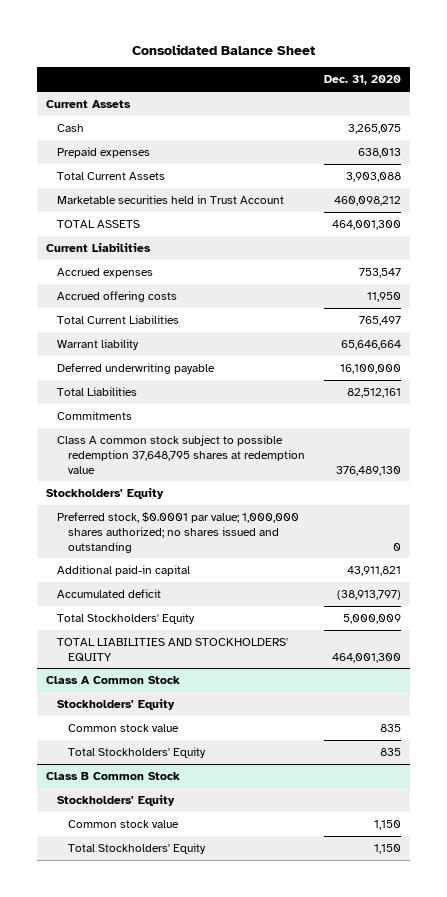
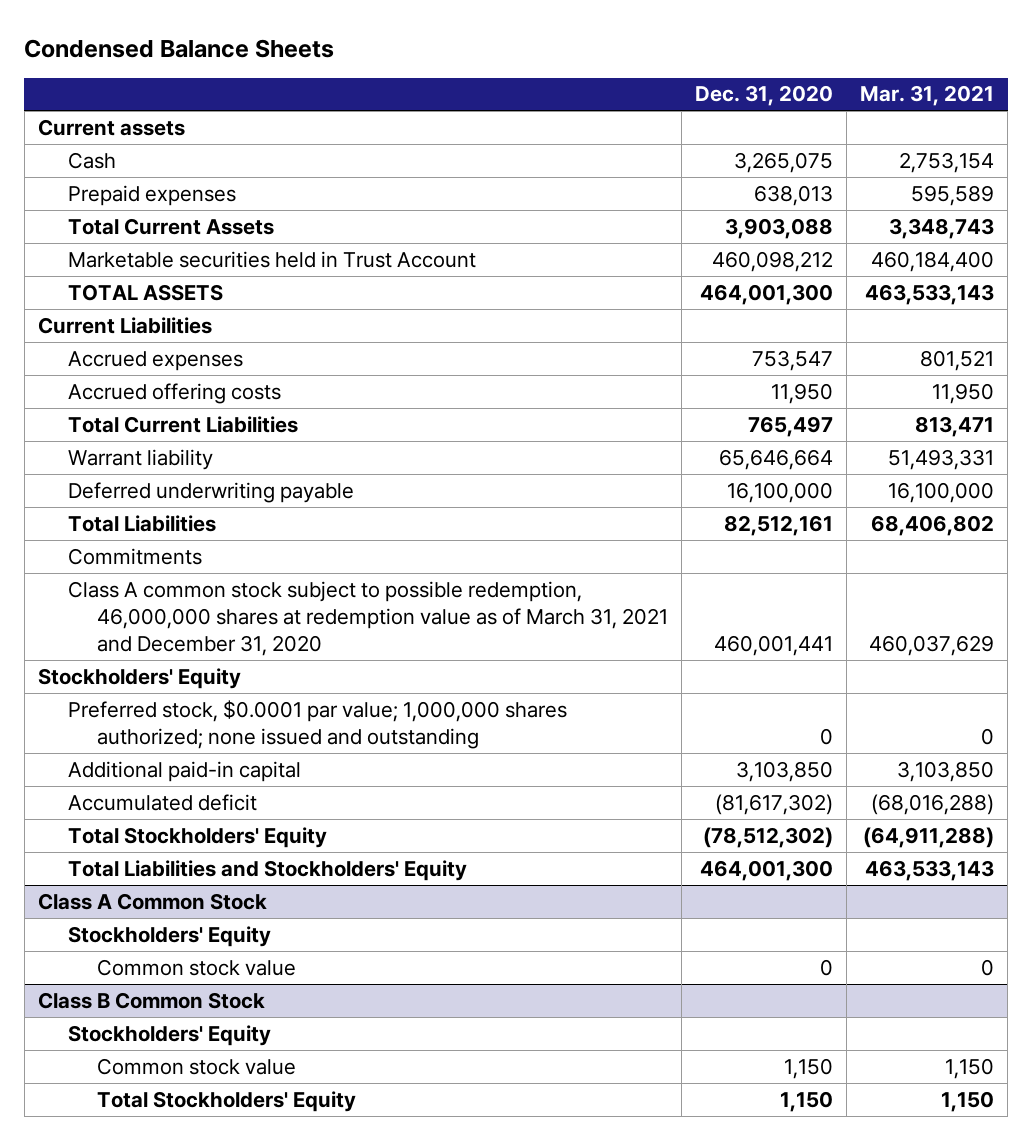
- Consolidated Balance Sheet
+ Condensed Balance Sheets
- | Dec. 31, 2020
+ | Dec. 31, 2020 | Mar. 31, 2021
- Current Assets
+ Current assets
- Class A common stock subject to possible redemption 37,648,795 shares at redemption value | 376,489,130
+ Class A common stock subject to possible redemption, 46,000,000 shares at redemption value as of March 31, 2021 and December 31, 2020 | 460,001,441 | 460,037,629
- Preferred stock, $0.0001 par value; 1,000,000 shares authorized; no shares issued and outstanding | 0
- Additional paid-in capital | 43,911,821
- Accumulated deficit | (38,913,797)
- Total Stockholders' Equity | 5,000,009
- TOTAL LIABILITIES AND STOCKHOLDERS' EQUITY | 464,001,300
+ Preferred stock, $0.0001 par value; 1,000,000 shares authorized; none issued and outstanding | 0 | 0
+ Additional paid-in capital | 3,103,850 | 3,103,850
+ Accumulated deficit | (81,617,302) | (68,016,288)
+ Total Stockholders' Equity | (78,512,302) | (64,911,288)
+ Total Liabilities and Stockholders' Equity | 464,001,300 | 463,533,143
@ Class A Common Stock
- Common stock value | 835
- Total Stockholders' Equity | 835
+ Common stock value | 0 | 0

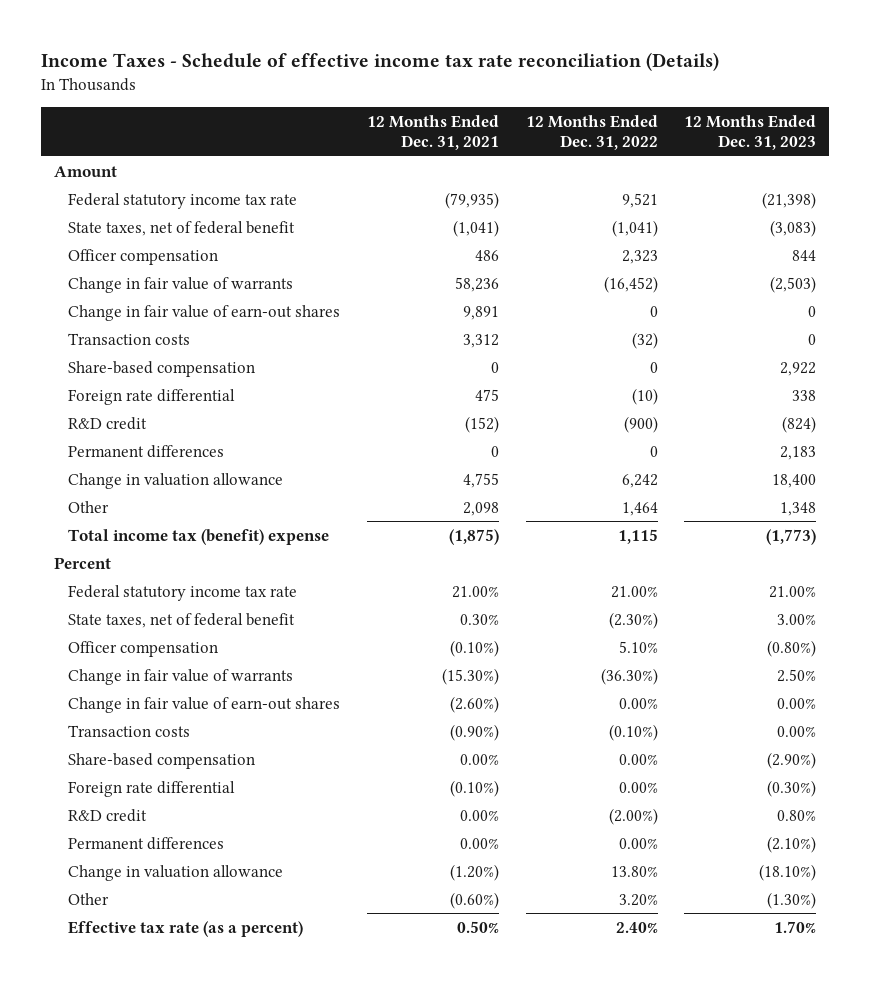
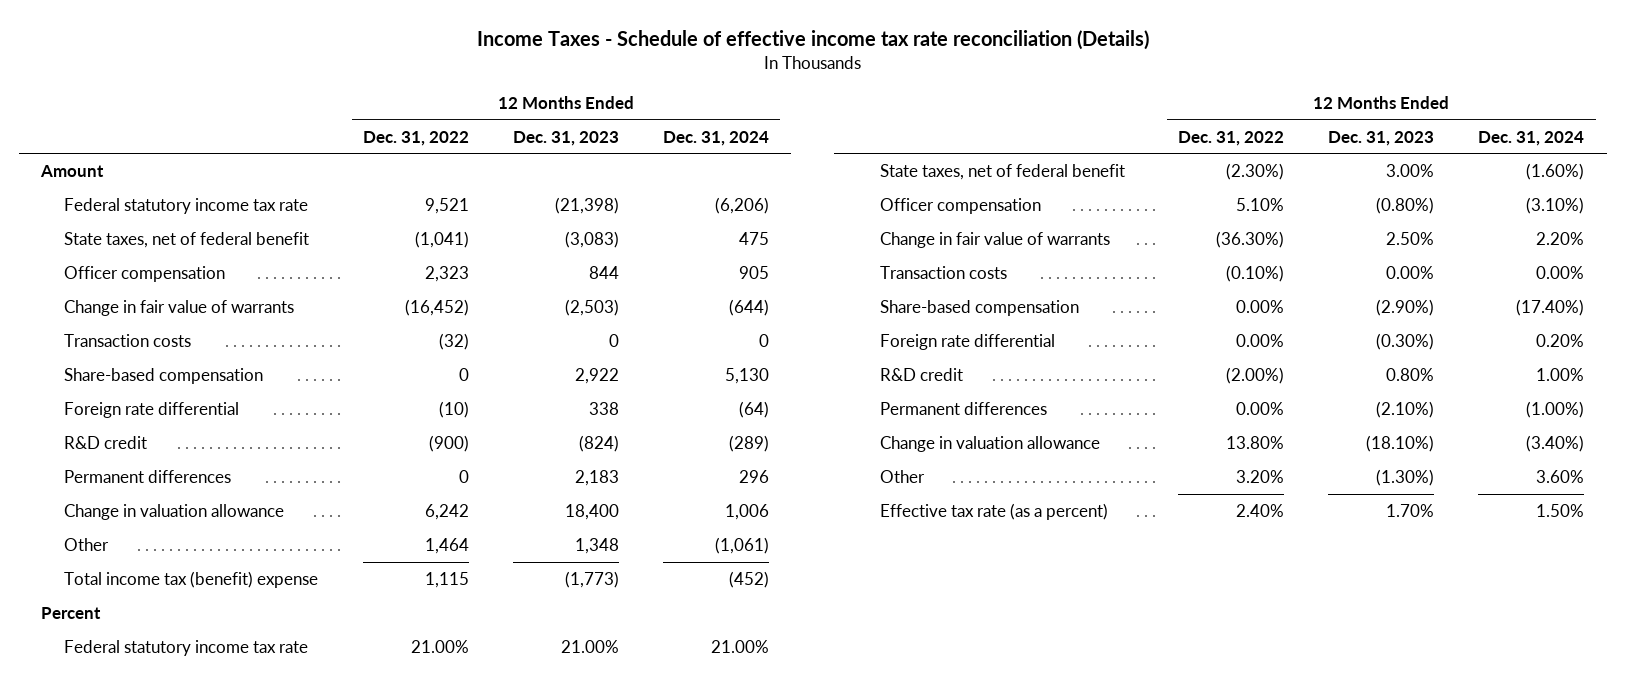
- | 12 Months Ended Dec. 31, 2021 | 12 Months Ended Dec. 31, 2022 | 12 Months Ended Dec. 31, 2023
+ | 12 Months Ended Dec. 31, 2022 | 12 Months Ended Dec. 31, 2023 | 12 Months Ended Dec. 31, 2024
- Change in fair value of earn-out shares | 9,891 | 0 | 0
- Change in fair value of earn-out shares | (2.60%) | 0.00% | 0.00%

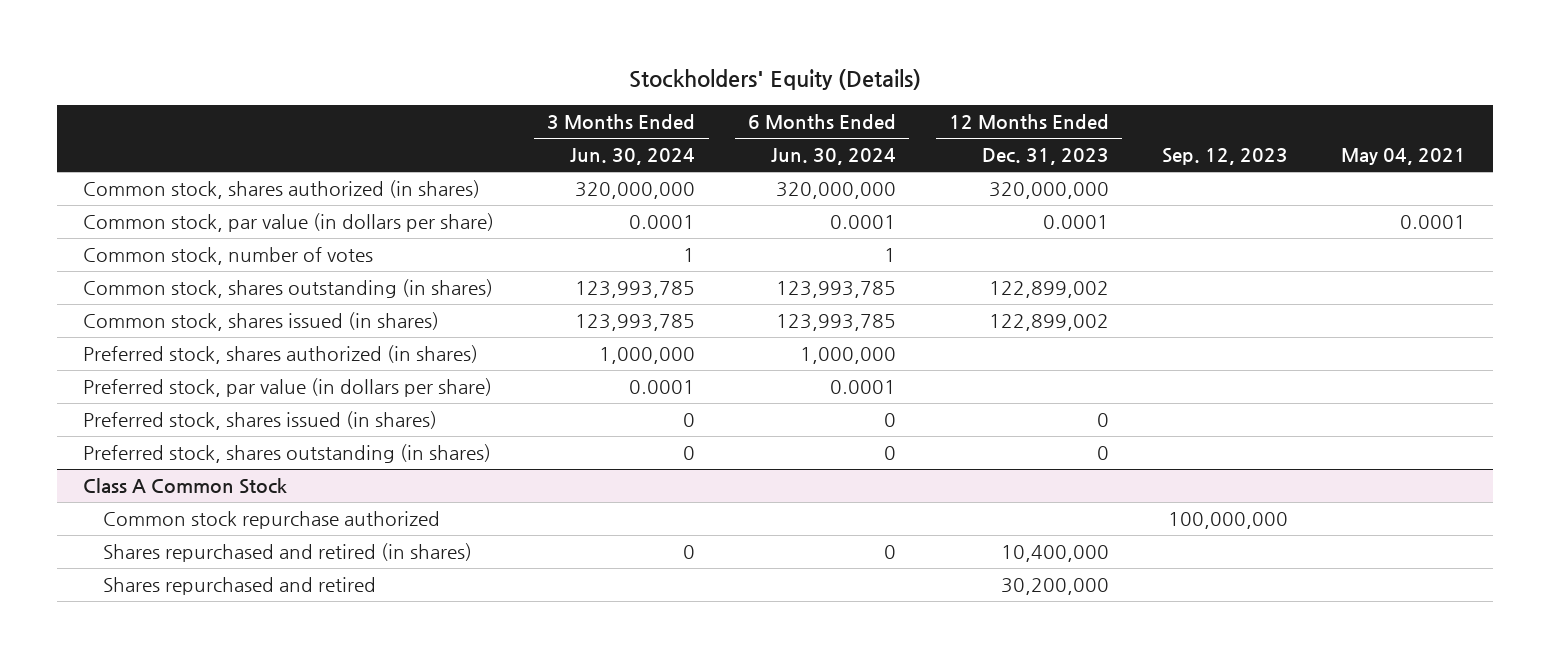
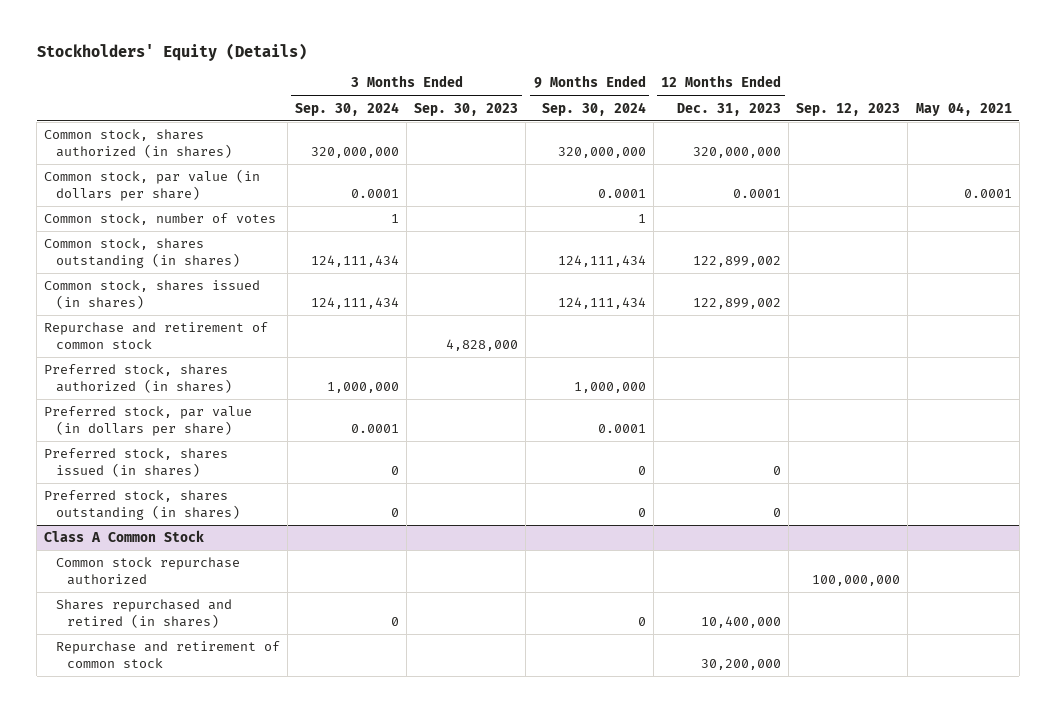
- | 3 Months Ended Jun. 30, 2024 | 6 Months Ended Jun. 30, 2024 | 12 Months Ended Dec. 31, 2023 | Sep. 12, 2023 | May 04, 2021
+ | 3 Months Ended Sep. 30, 2024 | 3 Months Ended Sep. 30, 2023 | 9 Months Ended Sep. 30, 2024 | 12 Months Ended Dec. 31, 2023 | Sep. 12, 2023 | May 04, 2021
+ Repurchase and retirement of common stock | | 4,828,000 | | | |
@ Class A Common Stock
- Shares repurchased and retired | | | 30,200,000 | |
+ Repurchase and retirement of common stock | | | | 30,200,000 | |

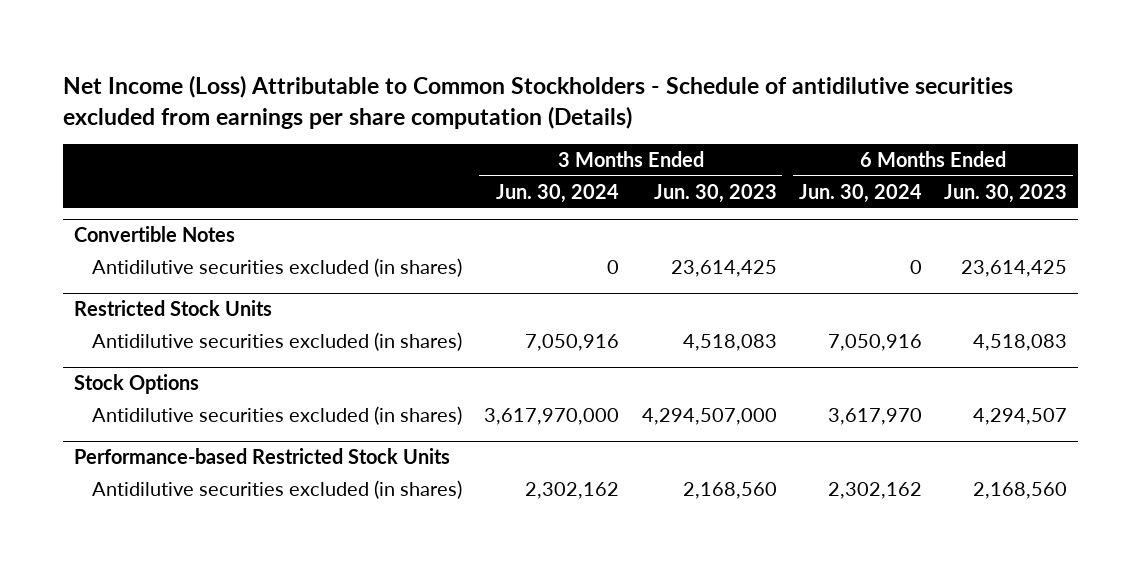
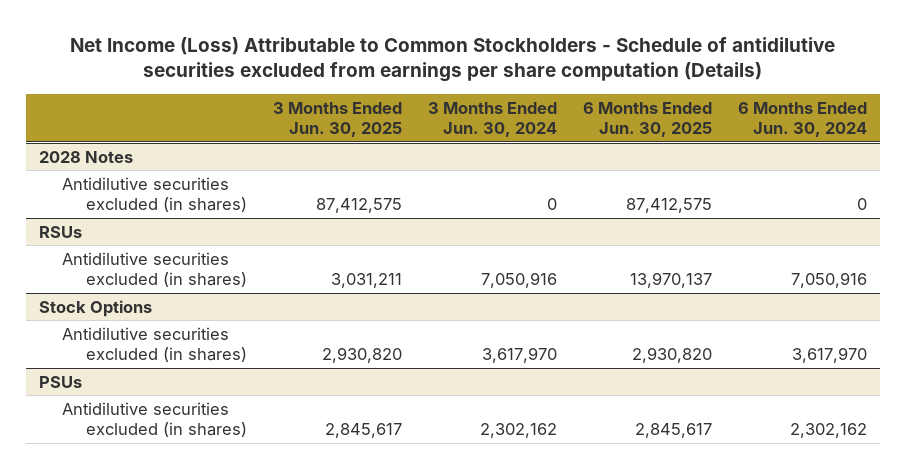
- | 3 Months Ended Jun. 30, 2024 | 3 Months Ended Jun. 30, 2023 | 6 Months Ended Jun. 30, 2024 | 6 Months Ended Jun. 30, 2023
+ | 3 Months Ended Jun. 30, 2025 | 3 Months Ended Jun. 30, 2024 | 6 Months Ended Jun. 30, 2025 | 6 Months Ended Jun. 30, 2024
- Convertible Notes
+ 2028 Notes
- Restricted Stock Units
+ RSUs
@ Stock Options
- Antidilutive securities excluded (in shares) | 3,617,970,000 | 4,294,507,000 | 3,617,970 | 4,294,507
- Performance-based Restricted Stock Units
@ Stock Options
+ Antidilutive securities excluded (in shares) | 2,930,820 | 3,617,970 | 2,930,820 | 3,617,970
+ PSUs

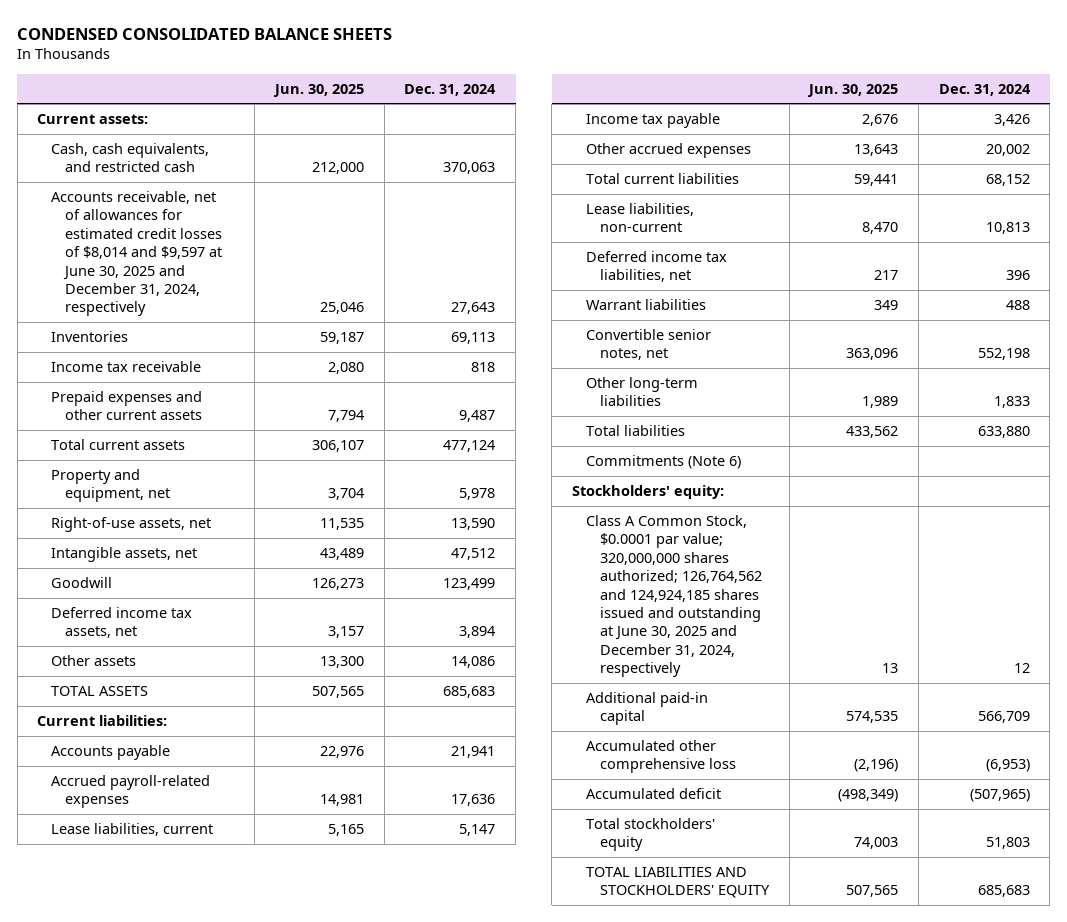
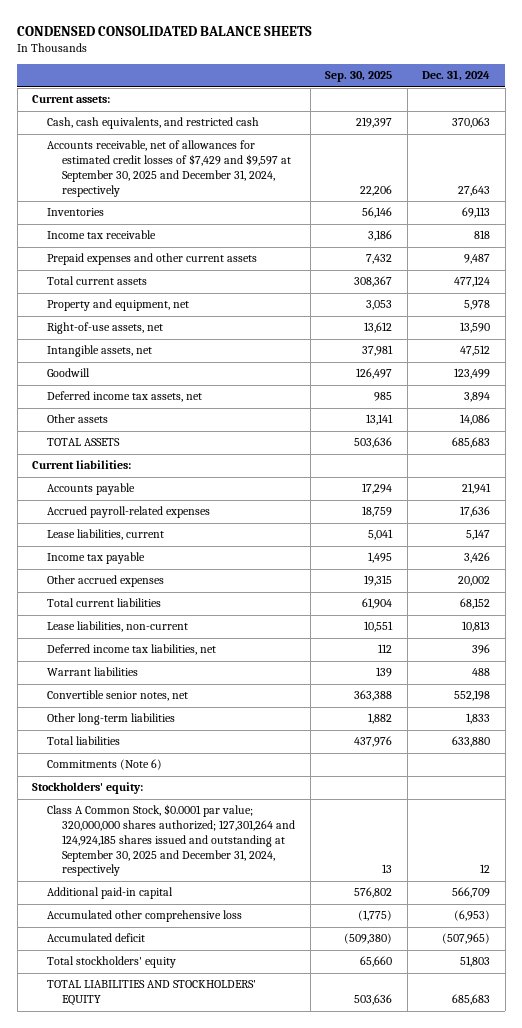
- | Jun. 30, 2025 | Dec. 31, 2024
+ | Sep. 30, 2025 | Dec. 31, 2024
- Accounts receivable, net of allowances for estimated credit losses of $8,014 and $9,597 at June 30, 2025 and December 31, 2024, respectively | 25,046 | 27,643
+ Accounts receivable, net of allowances for estimated credit losses of $7,429 and $9,597 at September 30, 2025 and December 31, 2024, respectively | 22,206 | 27,643
- Class A Common Stock, $0.0001 par value; 320,000,000 shares authorized; 126,764,562 and 124,924,185 shares issued and outstanding at June 30, 2025 and December 31, 2024, respectively | 13 | 12
+ Class A Common Stock, $0.0001 par value; 320,000,000 shares authorized; 127,301,264 and 124,924,185 shares issued and outstanding at September 30, 2025 and December 31, 2024, respectively | 13 | 12

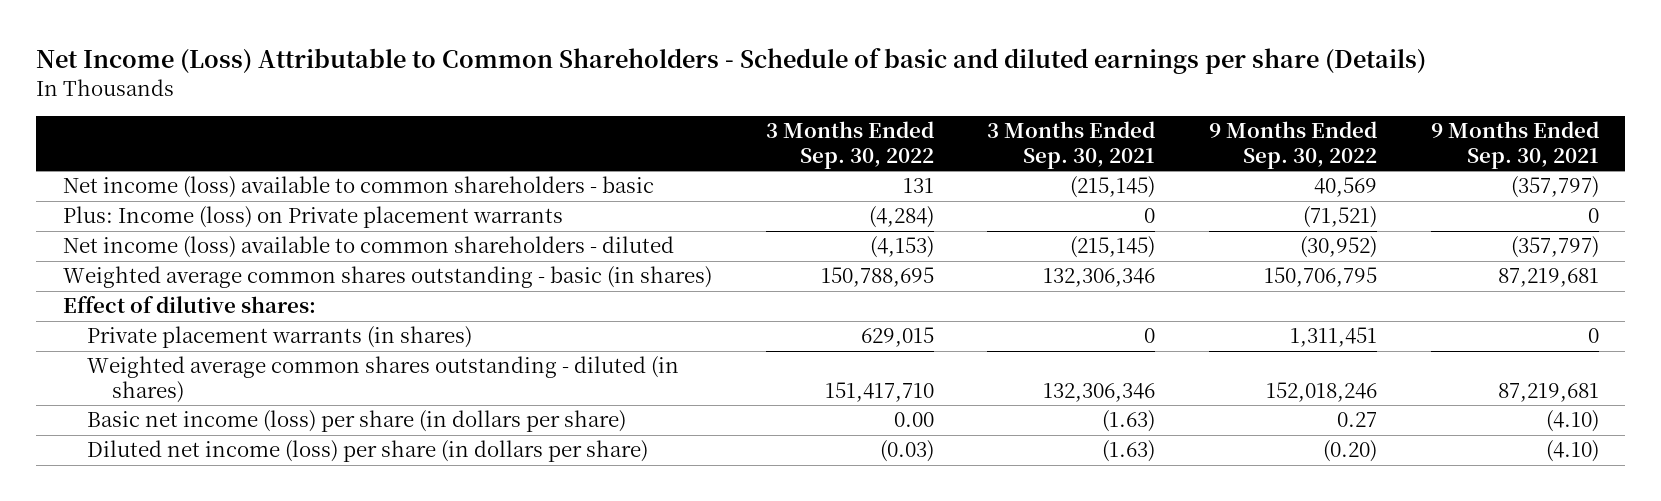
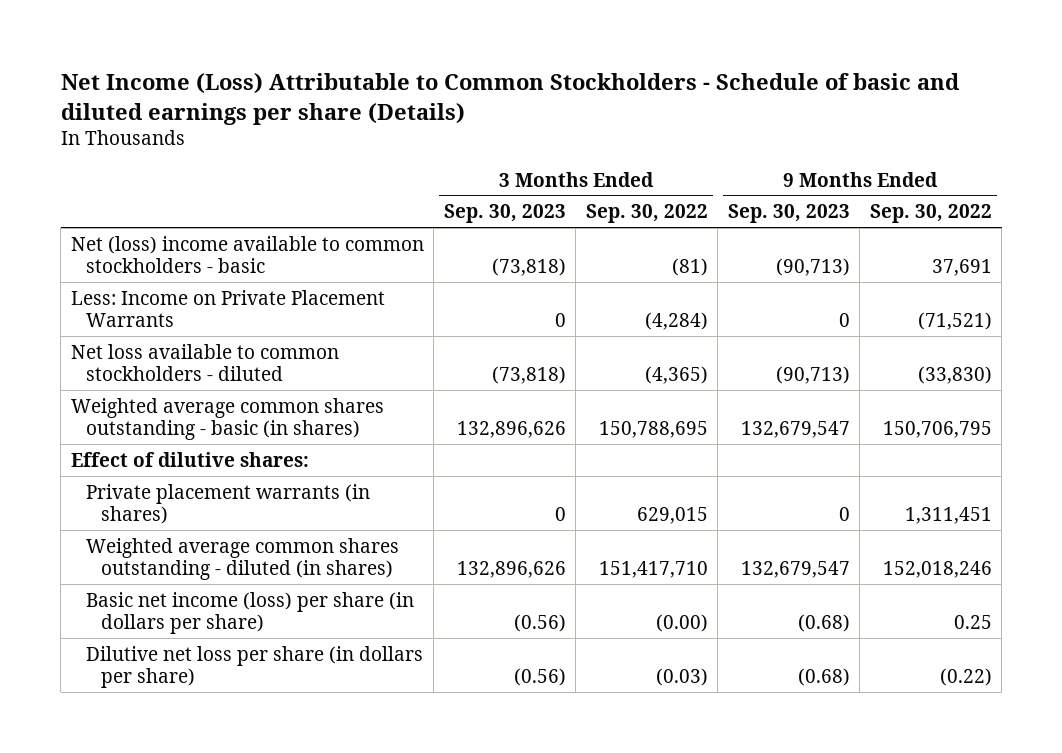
- Net Income (Loss) Attributable to Common Shareholders - Schedule of basic and diluted earnings per share (Details)
+ Net Income (Loss) Attributable to Common Stockholders - Schedule of basic and diluted earnings per share (Details)
- | 3 Months Ended Sep. 30, 2022 | 3 Months Ended Sep. 30, 2021 | 9 Months Ended Sep. 30, 2022 | 9 Months Ended Sep. 30, 2021
+ | 3 Months Ended Sep. 30, 2023 | 3 Months Ended Sep. 30, 2022 | 9 Months Ended Sep. 30, 2023 | 9 Months Ended Sep. 30, 2022
- Net income (loss) available to common shareholders - basic | 131 | (215,145) | 40,569 | (357,797)
- Plus: Income (loss) on Private placement warrants | (4,284) | 0 | (71,521) | 0
- Net income (loss) available to common shareholders - diluted | (4,153) | (215,145) | (30,952) | (357,797)
+ Net (loss) income available to common stockholders - basic | (73,818) | (81) | (90,713) | 37,691
+ Less: Income on Private Placement Warrants | 0 | (4,284) | 0 | (71,521)
+ Net loss available to common stockholders - diluted | (73,818) | (4,365) | (90,713) | (33,830)
- Basic net income (loss) per share (in dollars per share) | 0.00 | (1.63) | 0.27 | (4.10)
- Diluted net income (loss) per share (in dollars per share) | (0.03) | (1.63) | (0.20) | (4.10)
+ Basic net income (loss) per share (in dollars per share) | (0.56) | (0.00) | (0.68) | 0.25
+ Dilutive net loss per share (in dollars per share) | (0.56) | (0.03) | (0.68) | (0.22)

